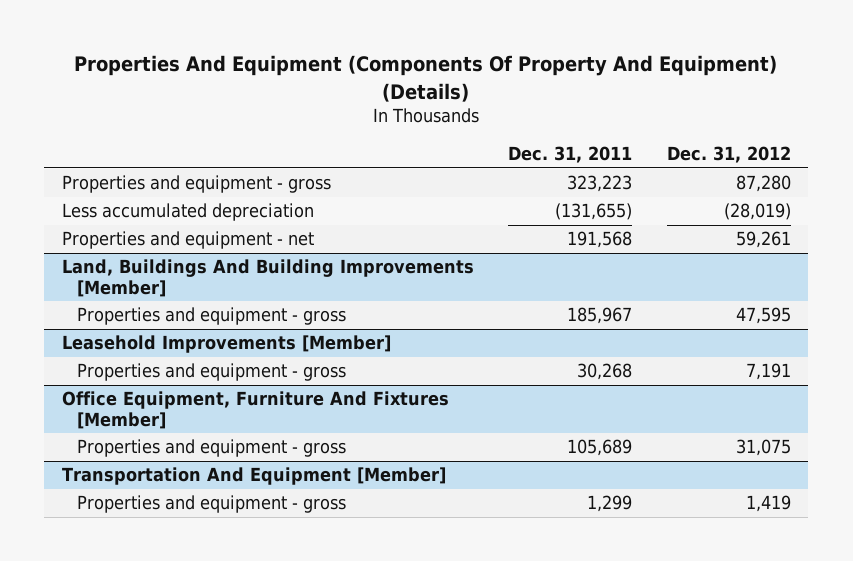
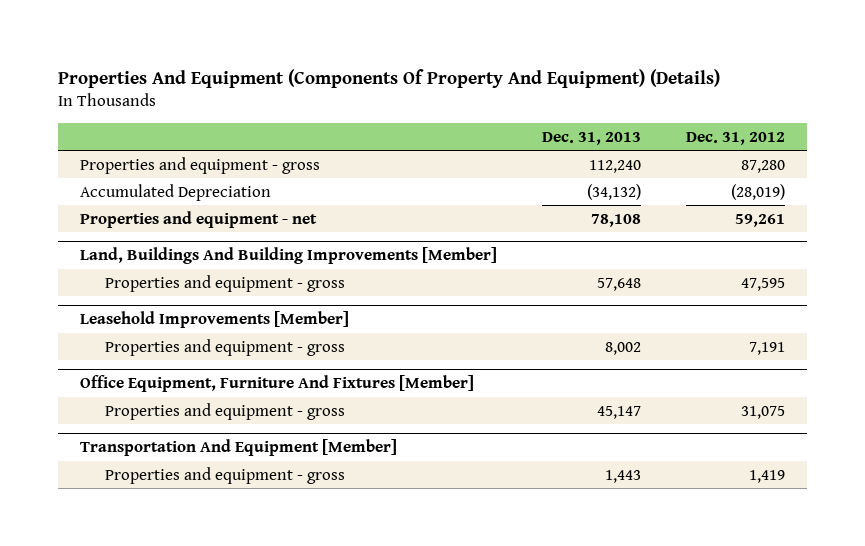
- | Dec. 31, 2011 | Dec. 31, 2012
+ | Dec. 31, 2013 | Dec. 31, 2012
- Less accumulated depreciation | (131,655) | (28,019)
+ Accumulated Depreciation | (34,132) | (28,019)

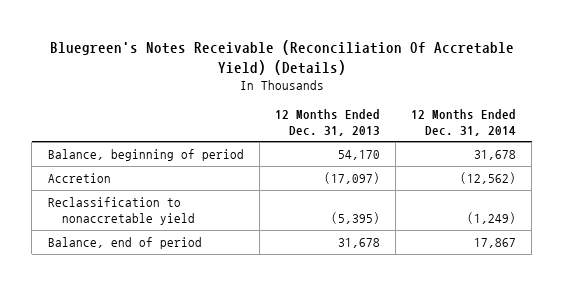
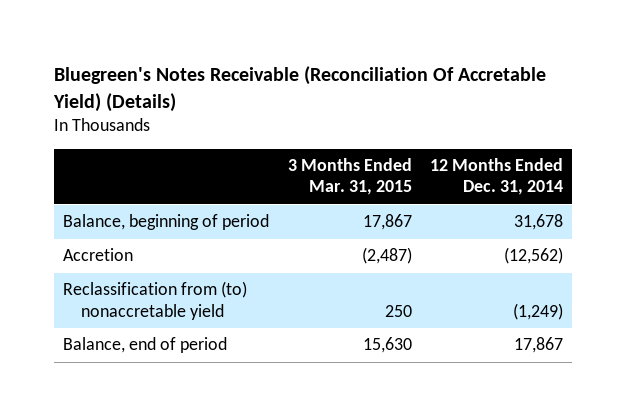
- | 12 Months Ended Dec. 31, 2013 | 12 Months Ended Dec. 31, 2014
+ | 3 Months Ended Mar. 31, 2015 | 12 Months Ended Dec. 31, 2014
- Reclassification to nonaccretable yield | (5,395) | (1,249)
+ Reclassification from (to) nonaccretable yield | 250 | (1,249)

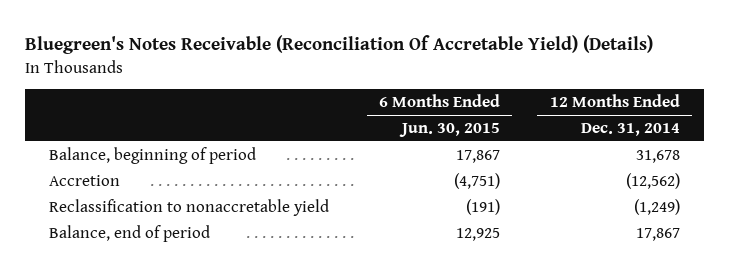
- | 3 Months Ended Mar. 31, 2015 | 12 Months Ended Dec. 31, 2014
+ | 6 Months Ended Jun. 30, 2015 | 12 Months Ended Dec. 31, 2014
- Reclassification from (to) nonaccretable yield | 250 | (1,249)
+ Reclassification to nonaccretable yield | (191) | (1,249)

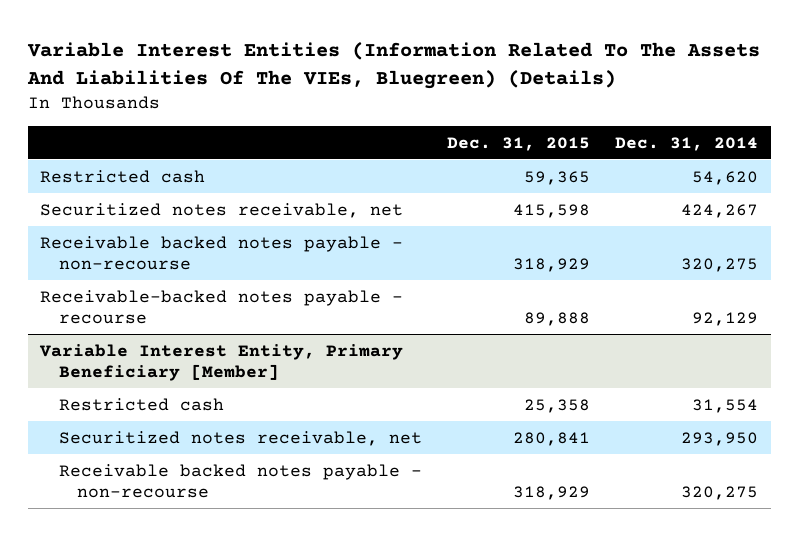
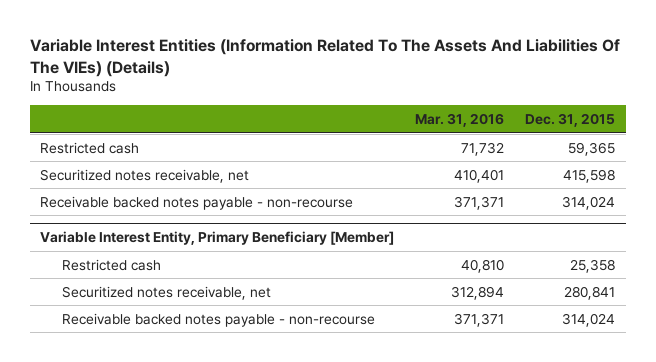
- Variable Interest Entities (Information Related To The Assets And Liabilities Of The VIEs, Bluegreen) (Details)
+ Variable Interest Entities (Information Related To The Assets And Liabilities Of The VIEs) (Details)
- | Dec. 31, 2015 | Dec. 31, 2014
+ | Mar. 31, 2016 | Dec. 31, 2015
- Receivable backed notes payable - non-recourse | 318,929 | 320,275
- Receivable-backed notes payable - recourse | 89,888 | 92,129
+ Receivable backed notes payable - non-recourse | 371,371 | 314,024
@ Variable Interest Entity, Primary Beneficiary [Member]
- Receivable backed notes payable - non-recourse | 318,929 | 320,275
+ Receivable backed notes payable - non-recourse | 371,371 | 314,024

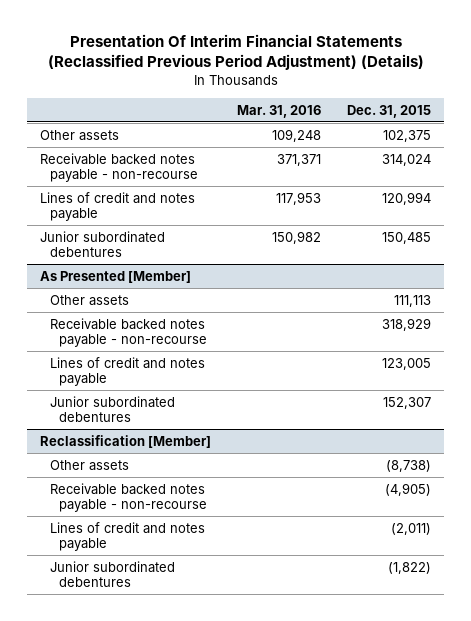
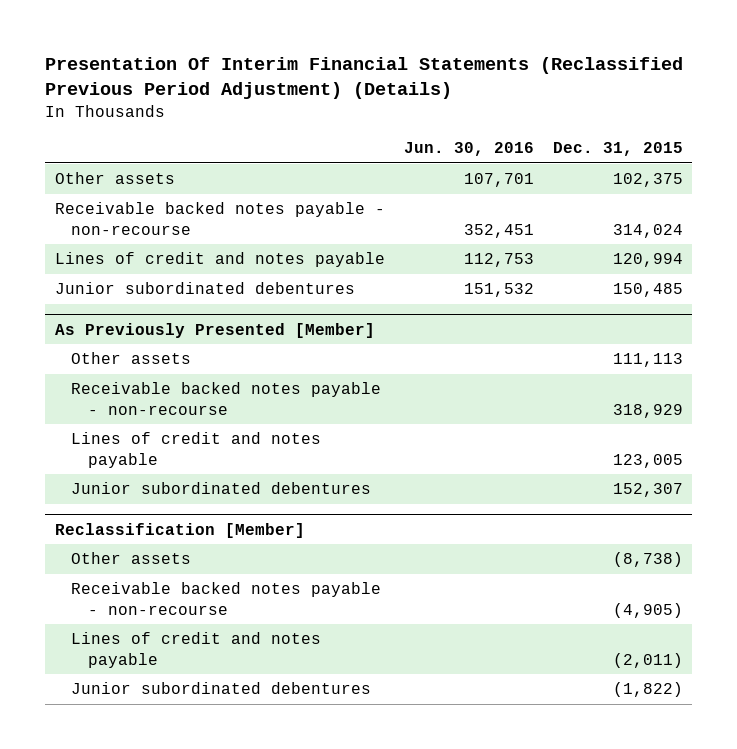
- | Mar. 31, 2016 | Dec. 31, 2015
+ | Jun. 30, 2016 | Dec. 31, 2015
- As Presented [Member]
+ As Previously Presented [Member]

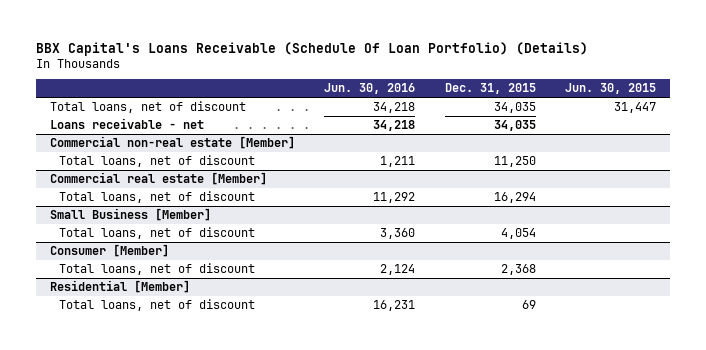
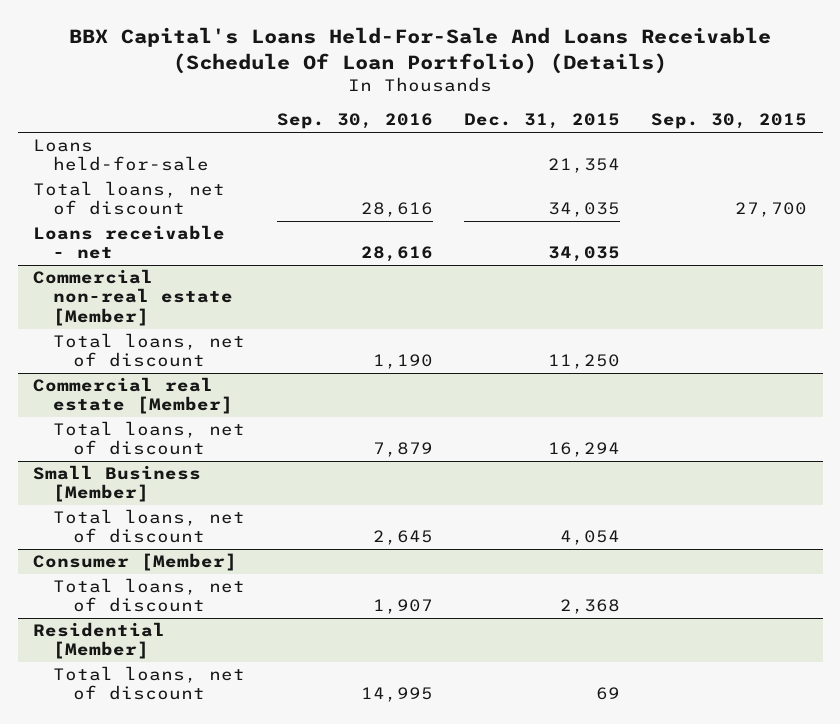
- BBX Capital's Loans Receivable (Schedule Of Loan Portfolio) (Details)
+ BBX Capital's Loans Held-For-Sale And Loans Receivable (Schedule Of Loan Portfolio) (Details)
- | Jun. 30, 2016 | Dec. 31, 2015 | Jun. 30, 2015
+ | Sep. 30, 2016 | Dec. 31, 2015 | Sep. 30, 2015
+ Loans held-for-sale | | 21,354 |

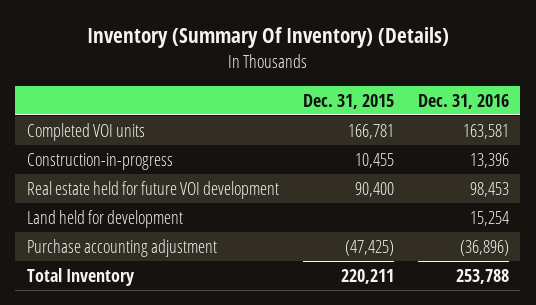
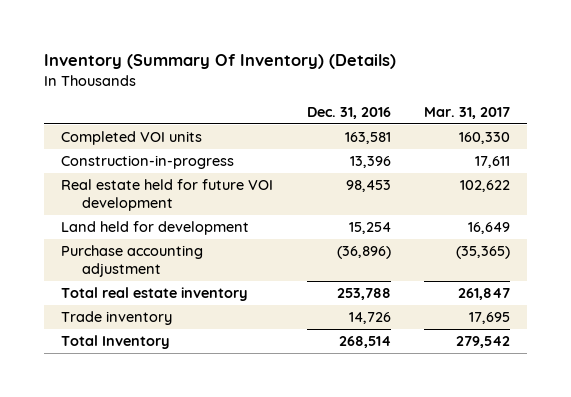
- | Dec. 31, 2015 | Dec. 31, 2016
+ | Dec. 31, 2016 | Mar. 31, 2017
- Total Inventory | 220,211 | 253,788
+ Total real estate inventory | 253,788 | 261,847
+ Trade inventory | 14,726 | 17,695
+ Total Inventory | 268,514 | 279,542

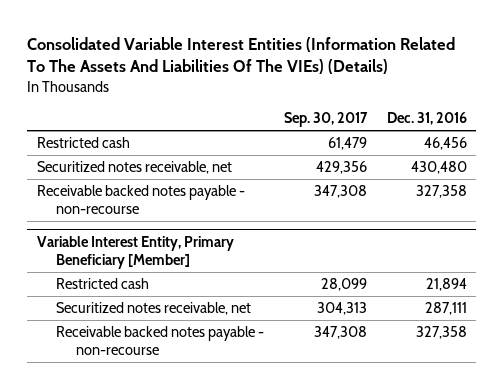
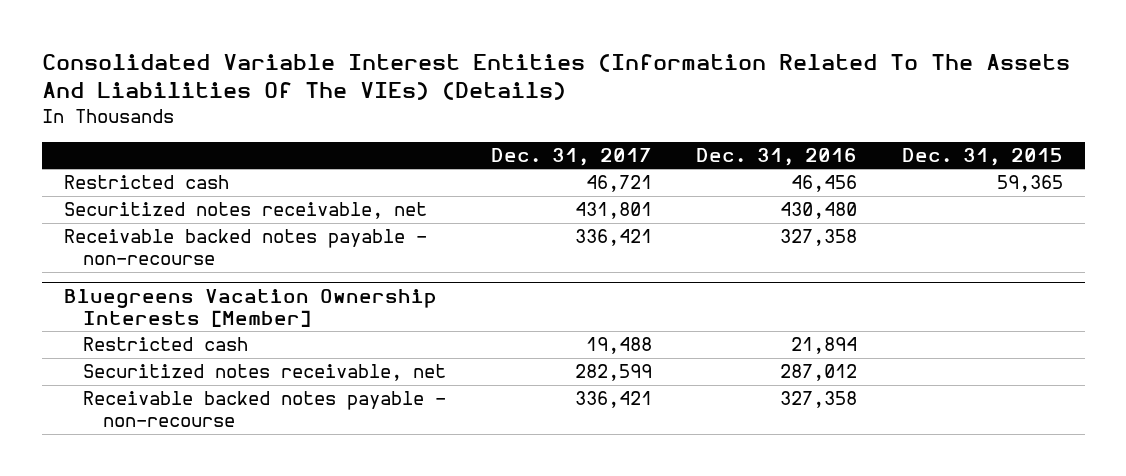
- | Sep. 30, 2017 | Dec. 31, 2016
+ | Dec. 31, 2017 | Dec. 31, 2016 | Dec. 31, 2015
- Variable Interest Entity, Primary Beneficiary [Member]
+ Bluegreens Vacation Ownership Interests [Member]
- Securitized notes receivable, net | 304,313 | 287,111
+ Securitized notes receivable, net | 282,599 | 287,012 |

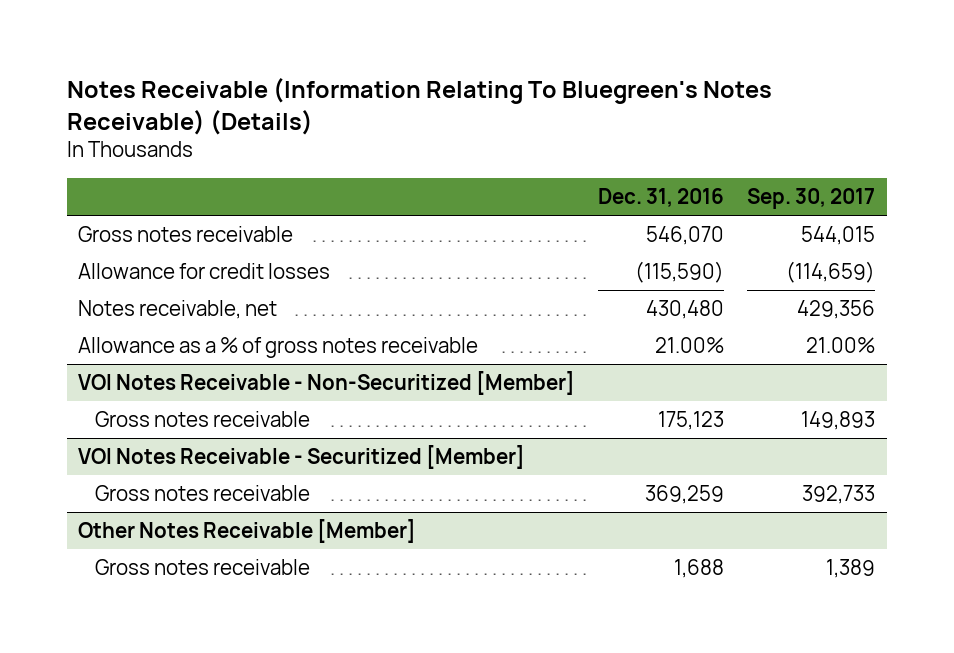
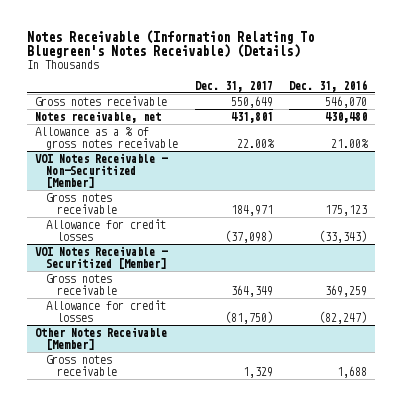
- | Dec. 31, 2016 | Sep. 30, 2017
+ | Dec. 31, 2017 | Dec. 31, 2016
- Allowance for credit losses | (115,590) | (114,659)
@ VOI Notes Receivable - Non-Securitized [Member]
+ Allowance for credit losses | (37,098) | (33,343)
@ VOI Notes Receivable - Securitized [Member]
+ Allowance for credit losses | (81,750) | (82,247)

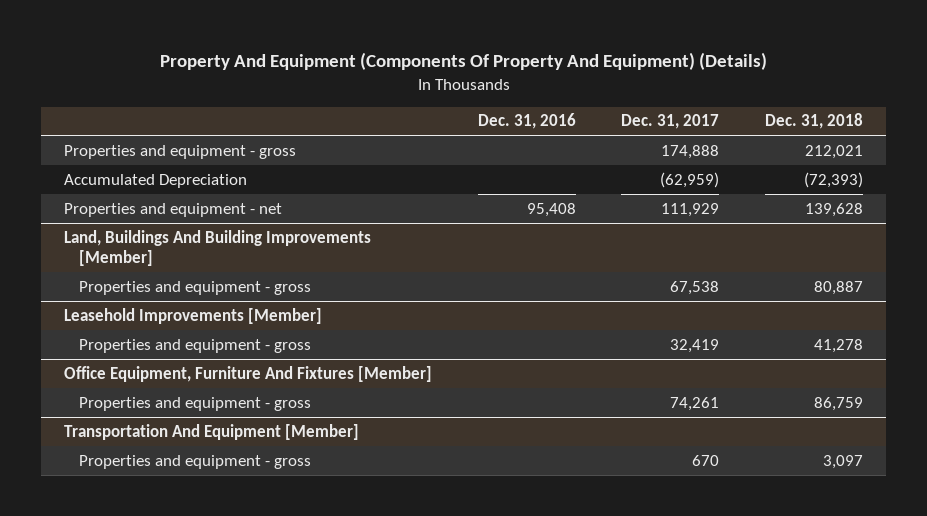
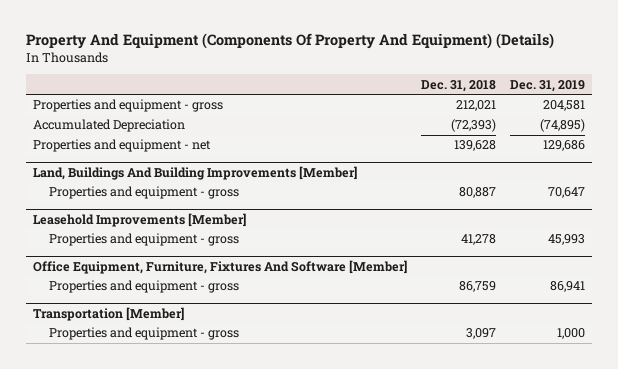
- | Dec. 31, 2016 | Dec. 31, 2017 | Dec. 31, 2018
+ | Dec. 31, 2018 | Dec. 31, 2019
- Office Equipment, Furniture And Fixtures [Member]
+ Office Equipment, Furniture, Fixtures And Software [Member]
- Transportation And Equipment [Member]
+ Transportation [Member]

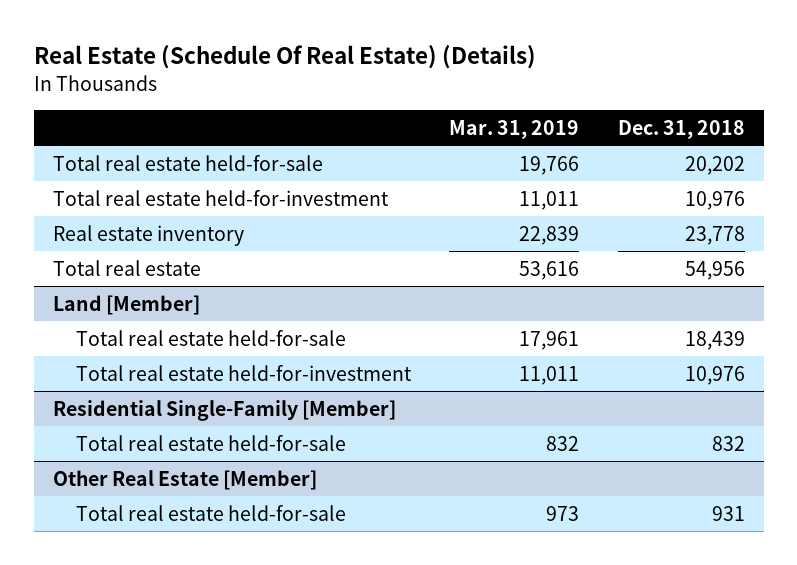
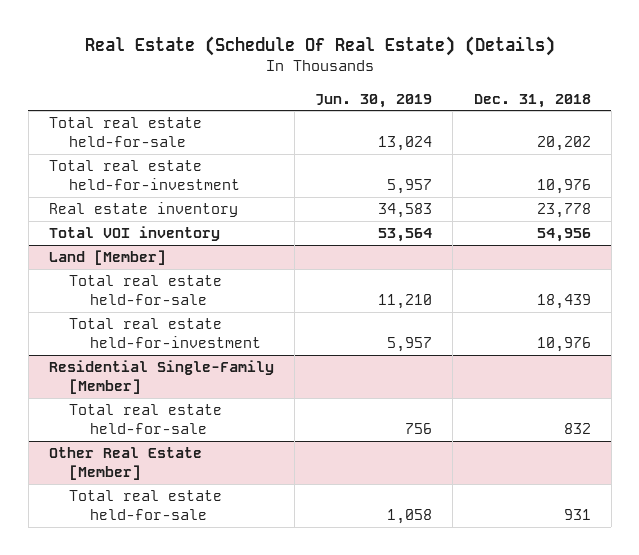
- | Mar. 31, 2019 | Dec. 31, 2018
+ | Jun. 30, 2019 | Dec. 31, 2018
- Total real estate | 53,616 | 54,956
+ Total VOI inventory | 53,564 | 54,956

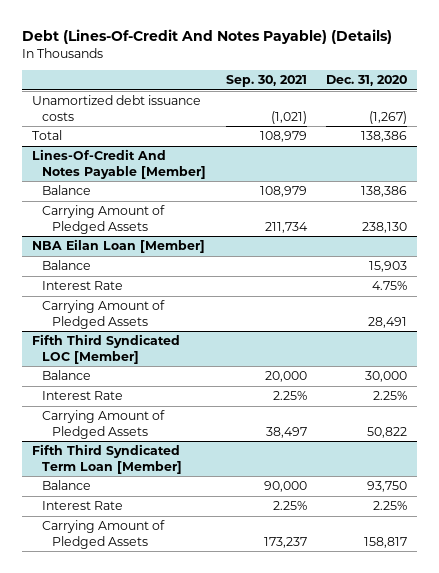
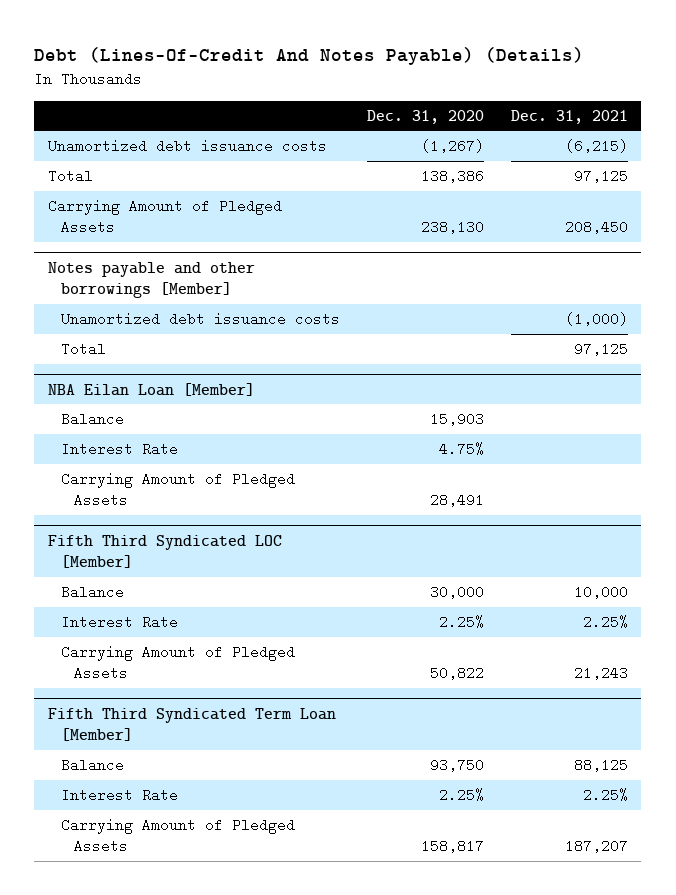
- | Sep. 30, 2021 | Dec. 31, 2020
+ | Dec. 31, 2020 | Dec. 31, 2021
- Lines-Of-Credit And Notes Payable [Member]
- Balance | 108,979 | 138,386
+ Notes payable and other borrowings [Member]
+ Unamortized debt issuance costs | | (1,000)
+ Total | | 97,125

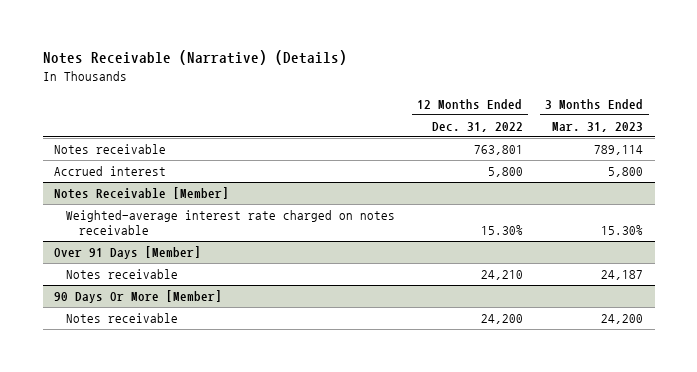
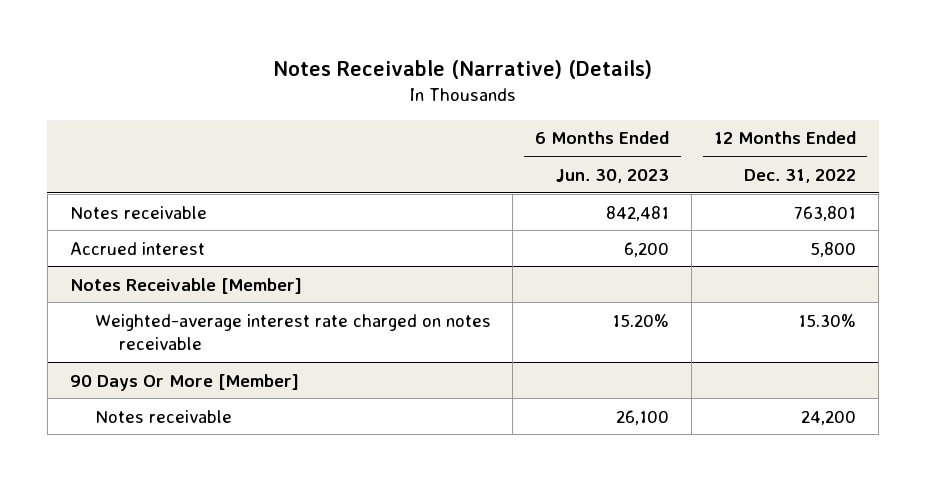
- | 12 Months Ended Dec. 31, 2022 | 3 Months Ended Mar. 31, 2023
+ | 6 Months Ended Jun. 30, 2023 | 12 Months Ended Dec. 31, 2022
- Over 91 Days [Member]
- Notes receivable | 24,210 | 24,187

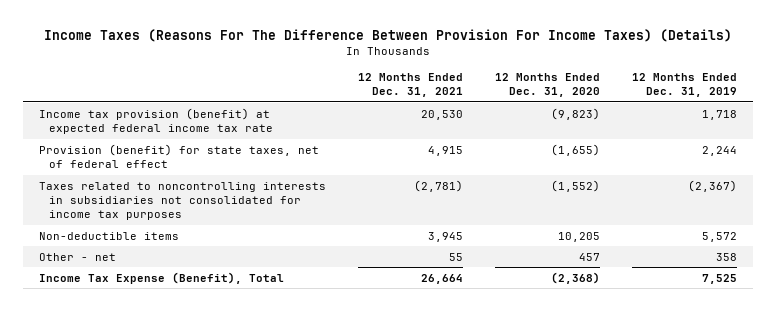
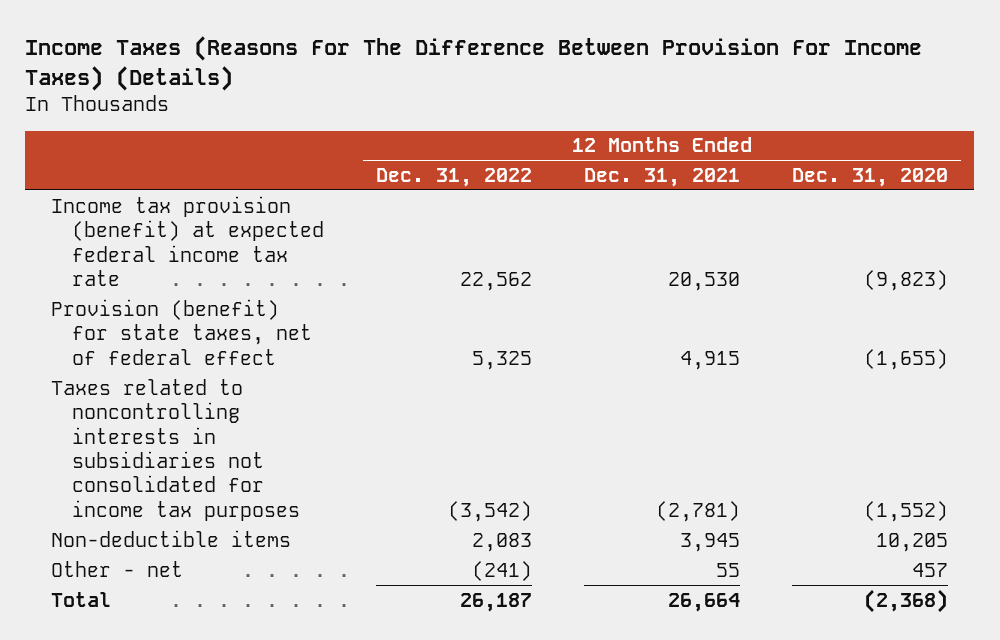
- | 12 Months Ended Dec. 31, 2021 | 12 Months Ended Dec. 31, 2020 | 12 Months Ended Dec. 31, 2019
+ | 12 Months Ended Dec. 31, 2022 | 12 Months Ended Dec. 31, 2021 | 12 Months Ended Dec. 31, 2020
- Income Tax Expense (Benefit), Total | 26,664 | (2,368) | 7,525
+ Total | 26,187 | 26,664 | (2,368)

